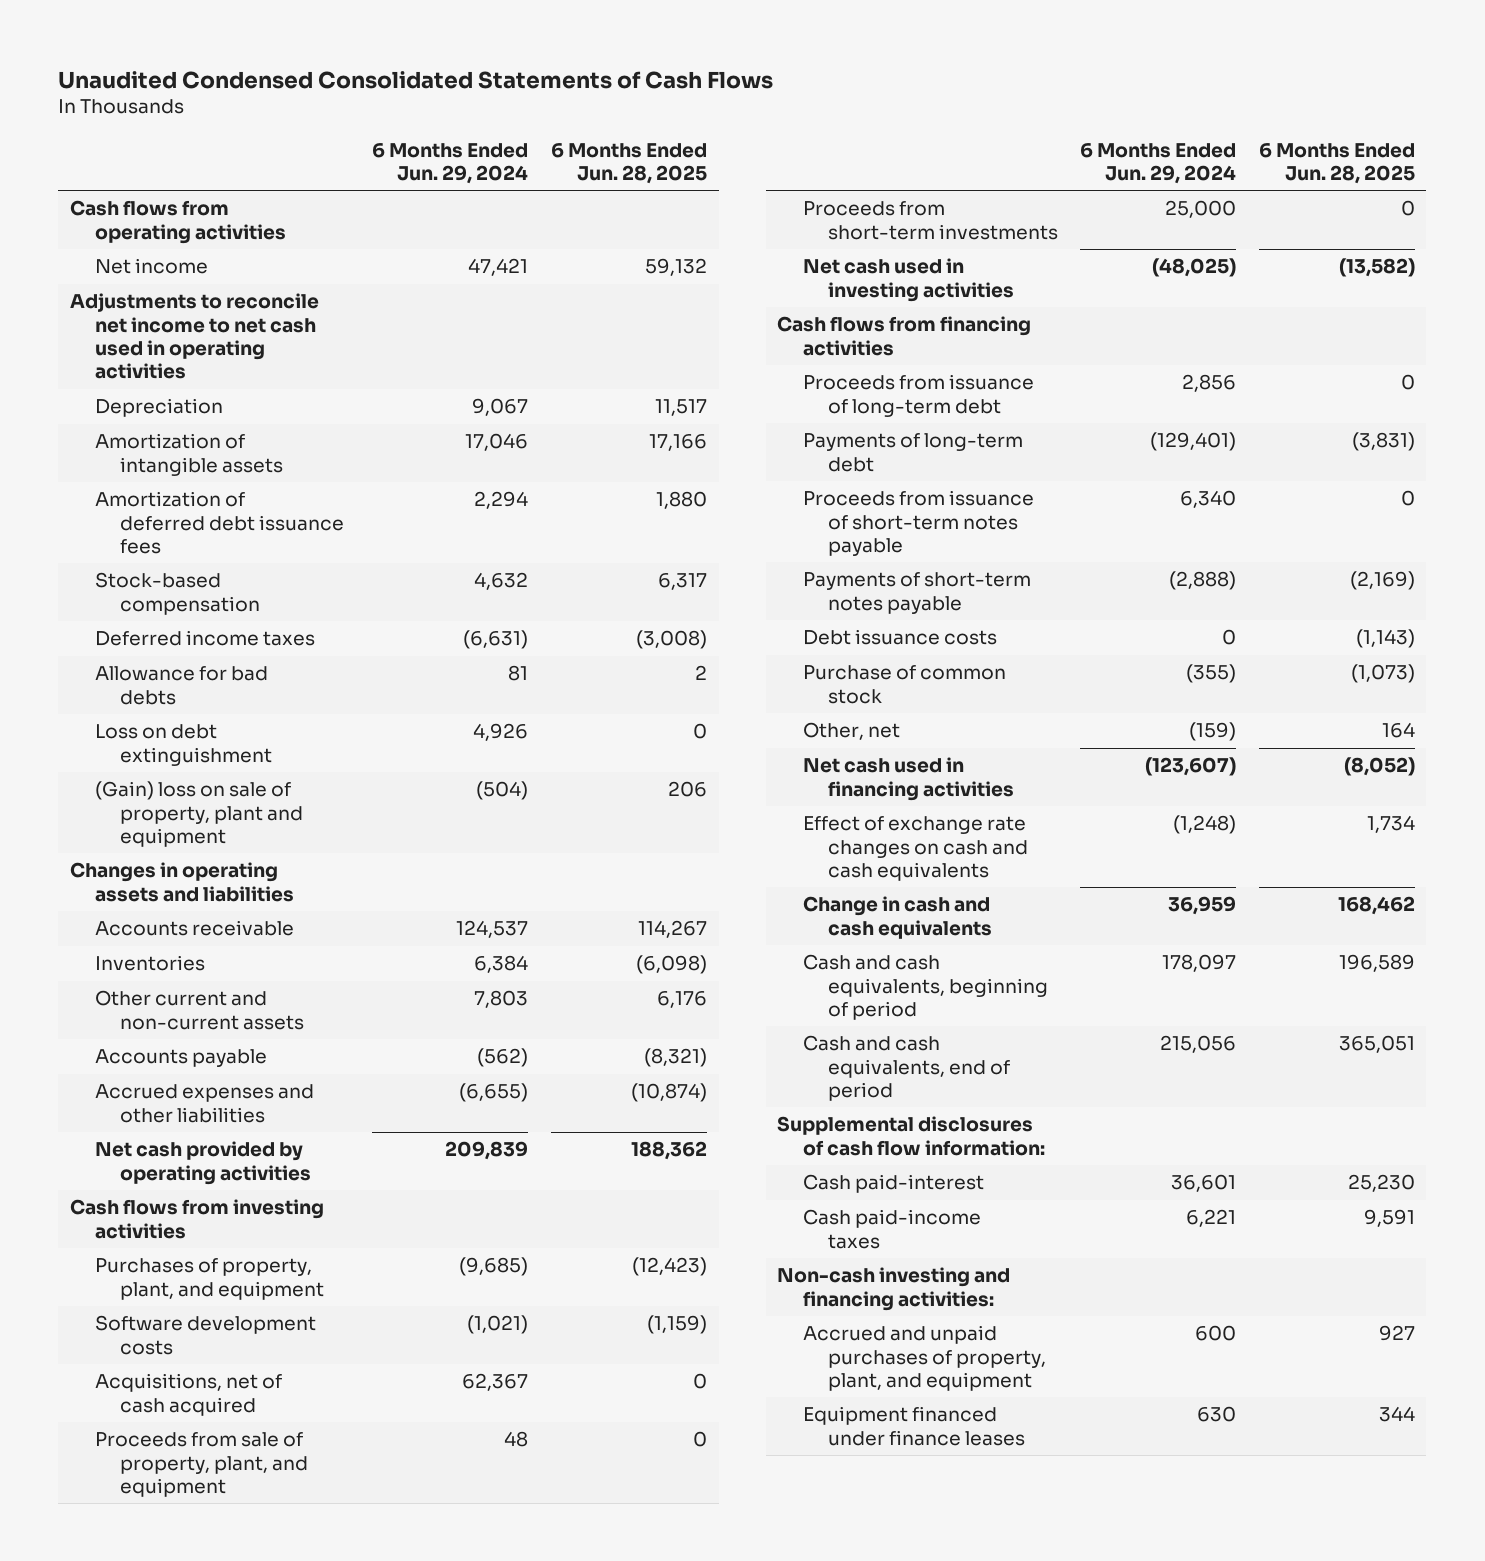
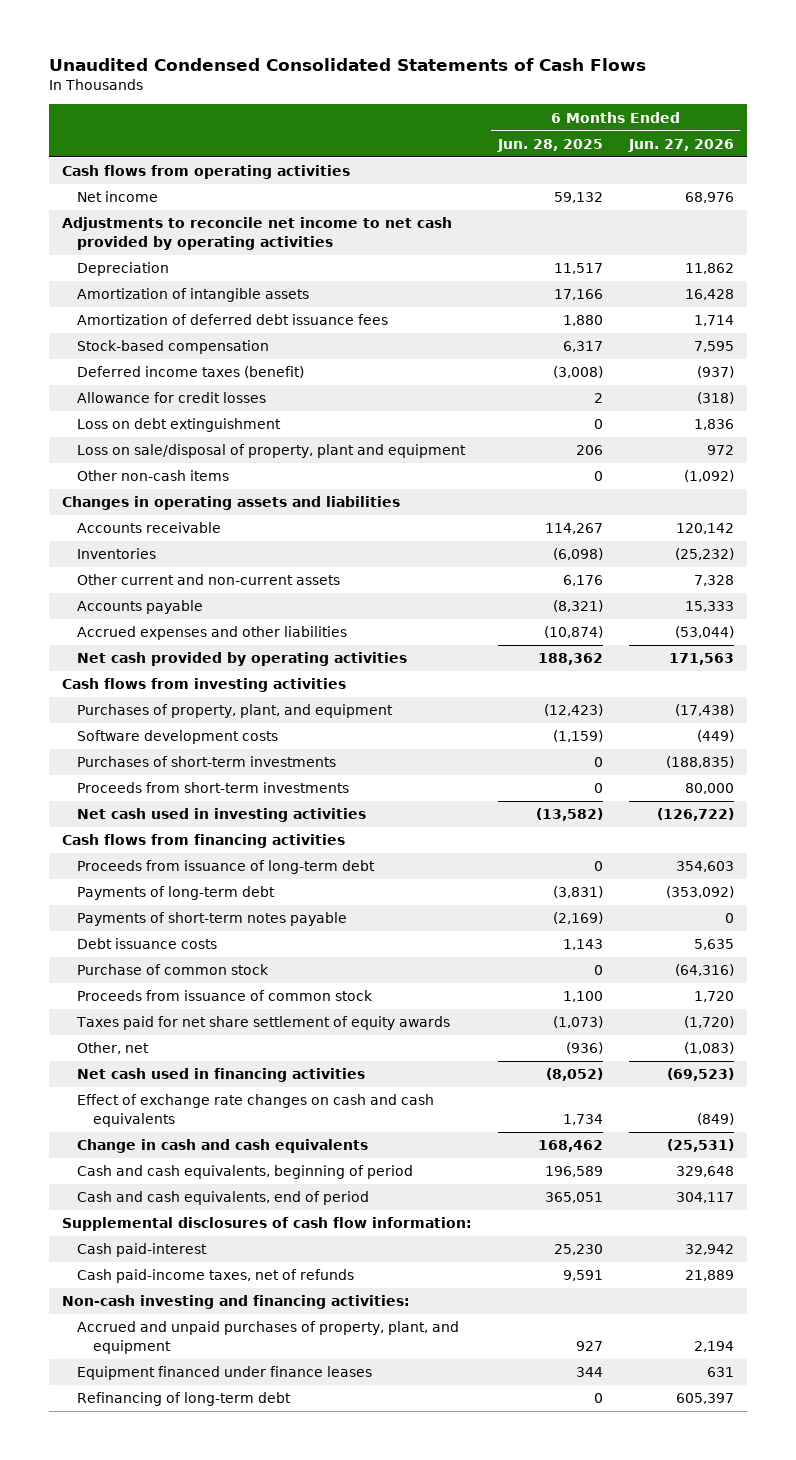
- | 6 Months Ended Jun. 29, 2024 | 6 Months Ended Jun. 28, 2025
+ | 6 Months Ended Jun. 28, 2025 | 6 Months Ended Jun. 27, 2026
- Adjustments to reconcile net income to net cash used in operating activities
+ Adjustments to reconcile net income to net cash provided by operating activities
- Deferred income taxes | (6,631) | (3,008)
- Allowance for bad debts | 81 | 2
+ Deferred income taxes (benefit) | (3,008) | (937)
+ Allowance for credit losses | 2 | (318)
- (Gain) loss on sale of property, plant and equipment | (504) | 206
+ Loss on sale/disposal of property, plant and equipment | 206 | 972
+ Other non-cash items | 0 | (1,092)
- Acquisitions, net of cash acquired | 62,367 | 0
- Proceeds from sale of property, plant, and equipment | 48 | 0
+ Purchases of short-term investments | 0 | (188,835)
- Proceeds from issuance of short-term notes payable | 6,340 | 0
- Debt issuance costs | 0 | (1,143)
- Purchase of common stock | (355) | (1,073)
- Other, net | (159) | 164
+ Debt issuance costs | 1,143 | 5,635
+ Purchase of common stock | 0 | (64,316)
+ Proceeds from issuance of common stock | 1,100 | 1,720
+ Taxes paid for net share settlement of equity awards | (1,073) | (1,720)
+ Other, net | (936) | (1,083)
- Cash paid-income taxes | 6,221 | 9,591
+ Cash paid-income taxes, net of refunds | 9,591 | 21,889
+ Refinancing of long-term debt | 0 | 605,397

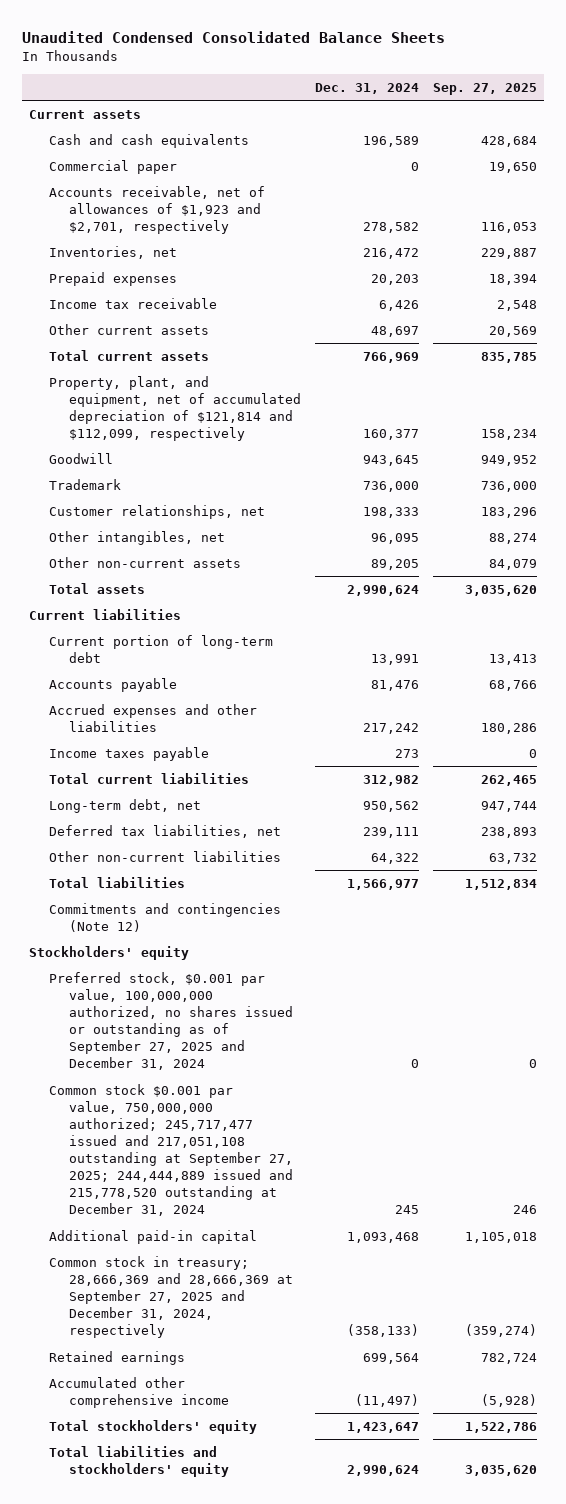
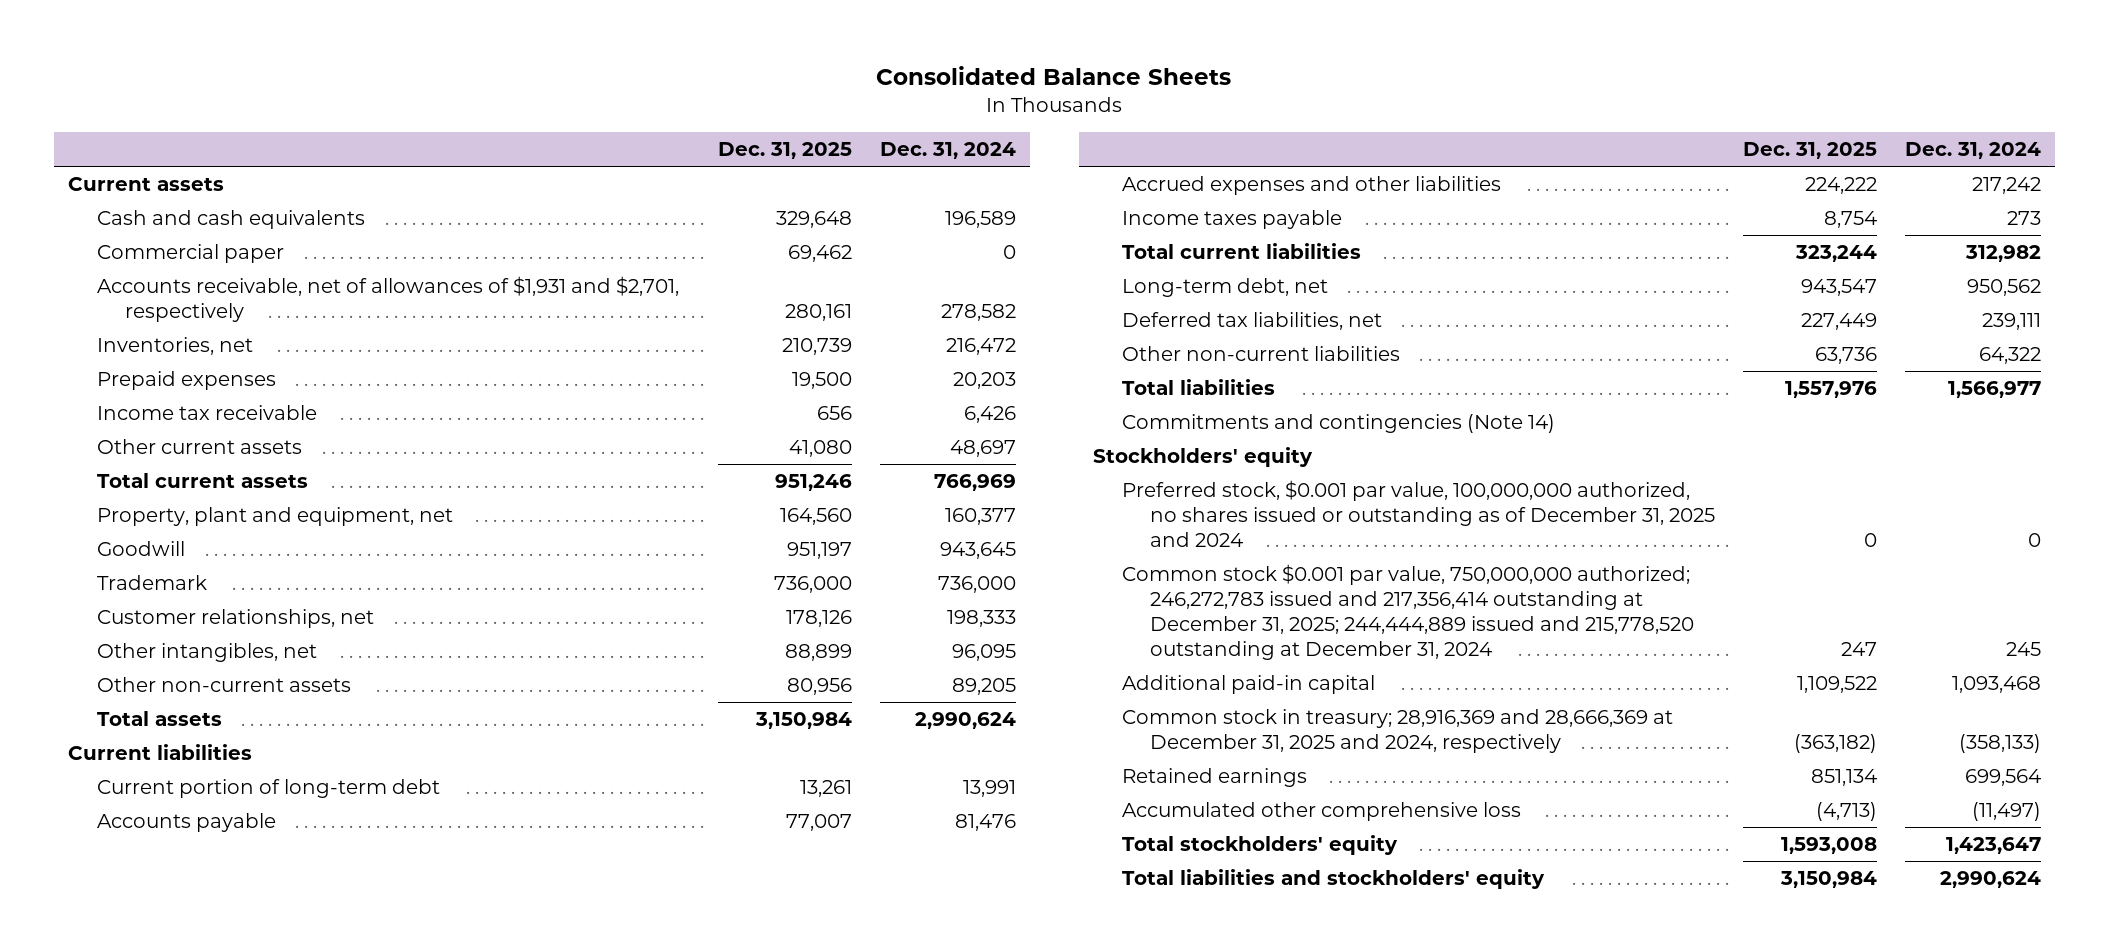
- Unaudited Condensed Consolidated Balance Sheets
+ Consolidated Balance Sheets
- | Dec. 31, 2024 | Sep. 27, 2025
+ | Dec. 31, 2025 | Dec. 31, 2024
- Accounts receivable, net of allowances of $1,923 and $2,701, respectively | 278,582 | 116,053
+ Accounts receivable, net of allowances of $1,931 and $2,701, respectively | 280,161 | 278,582
- Property, plant, and equipment, net of accumulated depreciation of $121,814 and $112,099, respectively | 160,377 | 158,234
+ Property, plant and equipment, net | 164,560 | 160,377
- Commitments and contingencies (Note 12)
+ Commitments and contingencies (Note 14)
- Preferred stock, $0.001 par value, 100,000,000 authorized, no shares issued or outstanding as of September 27, 2025 and December 31, 2024 | 0 | 0
- Common stock $0.001 par value, 750,000,000 authorized; 245,717,477 issued and 217,051,108 outstanding at September 27, 2025; 244,444,889 issued and 215,778,520 outstanding at December 31, 2024 | 245 | 246
+ Preferred stock, $0.001 par value, 100,000,000 authorized, no shares issued or outstanding as of December 31, 2025 and 2024 | 0 | 0
+ Common stock $0.001 par value, 750,000,000 authorized; 246,272,783 issued and 217,356,414 outstanding at December 31, 2025; 244,444,889 issued and 215,778,520 outstanding at December 31, 2024 | 247 | 245
- Common stock in treasury; 28,666,369 and 28,666,369 at September 27, 2025 and December 31, 2024, respectively | (358,133) | (359,274)
+ Common stock in treasury; 28,916,369 and 28,666,369 at December 31, 2025 and 2024, respectively | (363,182) | (358,133)
- Accumulated other comprehensive income | (11,497) | (5,928)
+ Accumulated other comprehensive loss | (4,713) | (11,497)

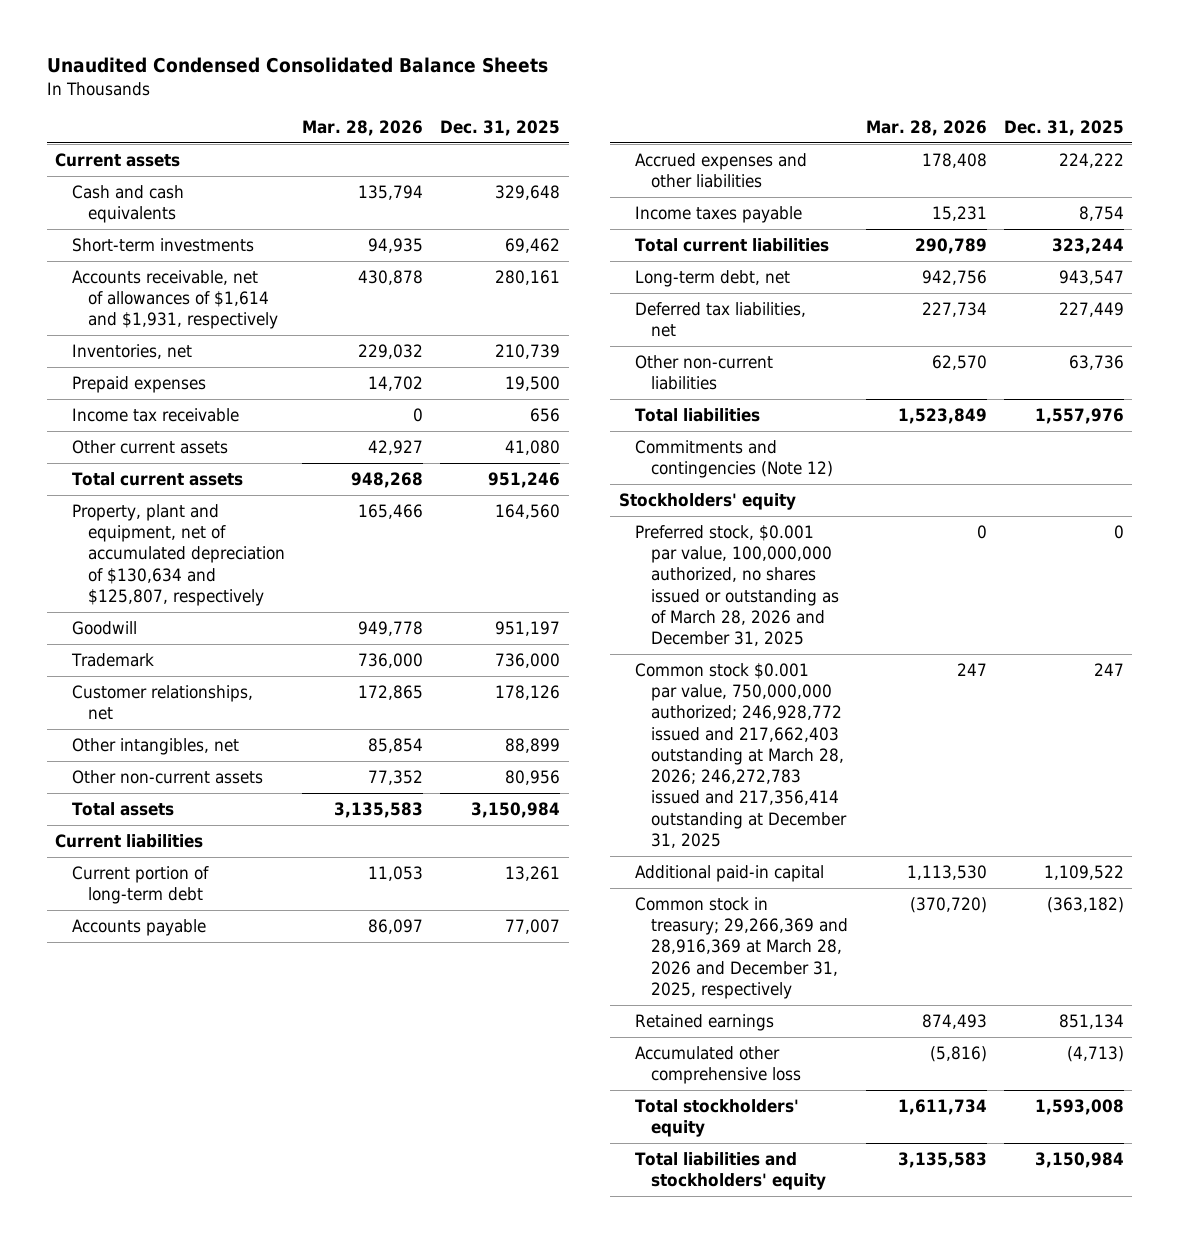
- Consolidated Balance Sheets
+ Unaudited Condensed Consolidated Balance Sheets
- | Dec. 31, 2025 | Dec. 31, 2024
+ | Mar. 28, 2026 | Dec. 31, 2025
- Commercial paper | 69,462 | 0
- Accounts receivable, net of allowances of $1,931 and $2,701, respectively | 280,161 | 278,582
+ Short-term investments | 94,935 | 69,462
+ Accounts receivable, net of allowances of $1,614 and $1,931, respectively | 430,878 | 280,161
- Property, plant and equipment, net | 164,560 | 160,377
+ Property, plant and equipment, net of accumulated depreciation of $130,634 and $125,807, respectively | 165,466 | 164,560
- Commitments and contingencies (Note 14)
+ Commitments and contingencies (Note 12)
- Preferred stock, $0.001 par value, 100,000,000 authorized, no shares issued or outstanding as of December 31, 2025 and 2024 | 0 | 0
- Common stock $0.001 par value, 750,000,000 authorized; 246,272,783 issued and 217,356,414 outstanding at December 31, 2025; 244,444,889 issued and 215,778,520 outstanding at December 31, 2024 | 247 | 245
+ Preferred stock, $0.001 par value, 100,000,000 authorized, no shares issued or outstanding as of March 28, 2026 and December 31, 2025 | 0 | 0
+ Common stock $0.001 par value, 750,000,000 authorized; 246,928,772 issued and 217,662,403 outstanding at March 28, 2026; 246,272,783 issued and 217,356,414 outstanding at December 31, 2025 | 247 | 247
- Common stock in treasury; 28,916,369 and 28,666,369 at December 31, 2025 and 2024, respectively | (363,182) | (358,133)
+ Common stock in treasury; 29,266,369 and 28,916,369 at March 28, 2026 and December 31, 2025, respectively | (370,720) | (363,182)

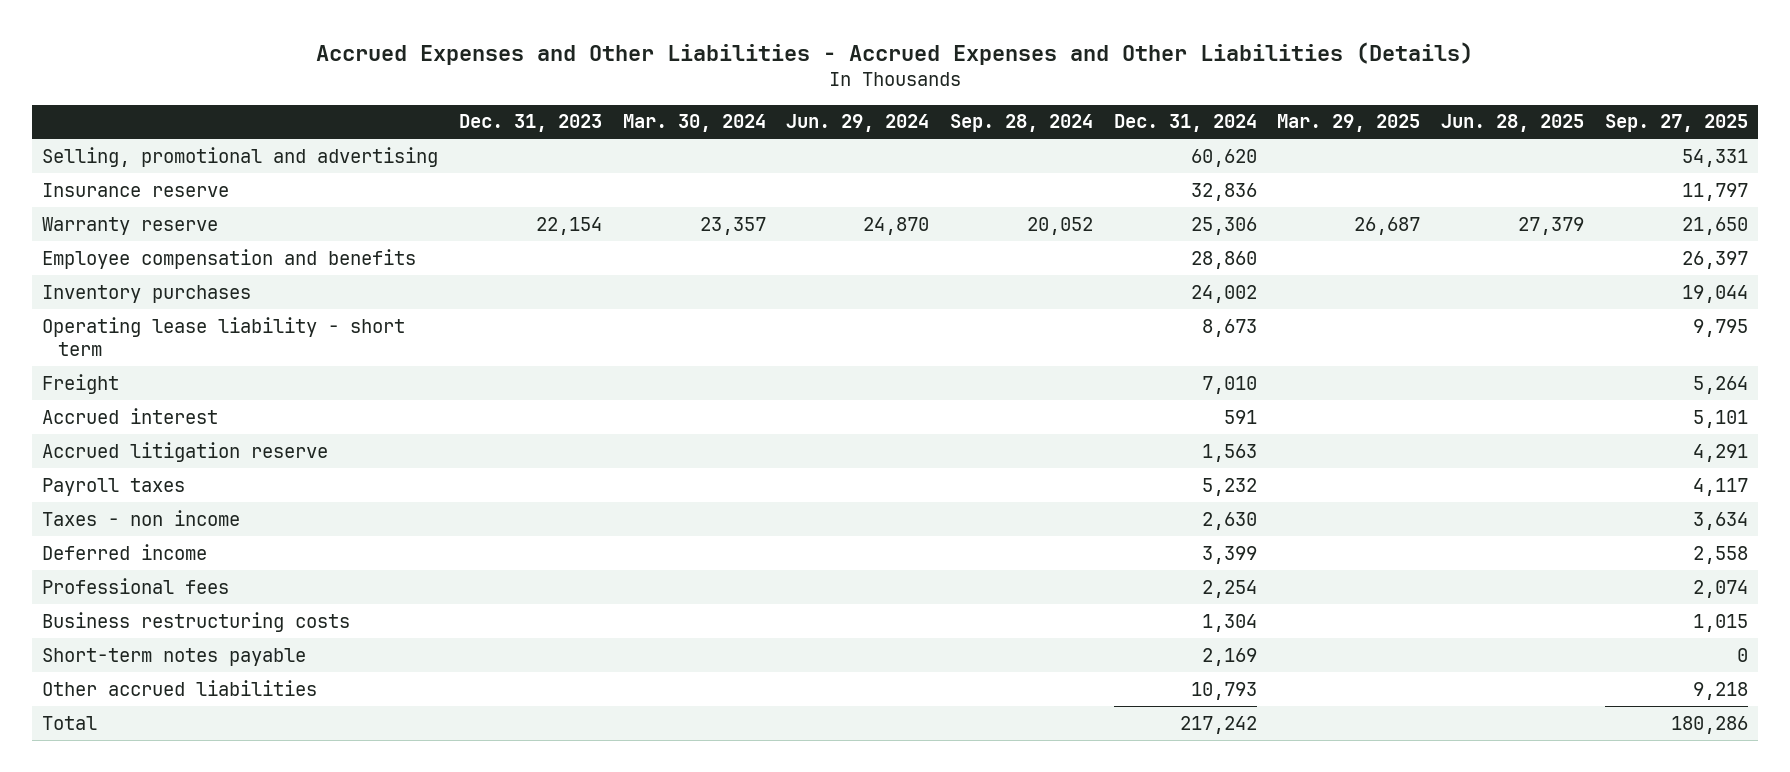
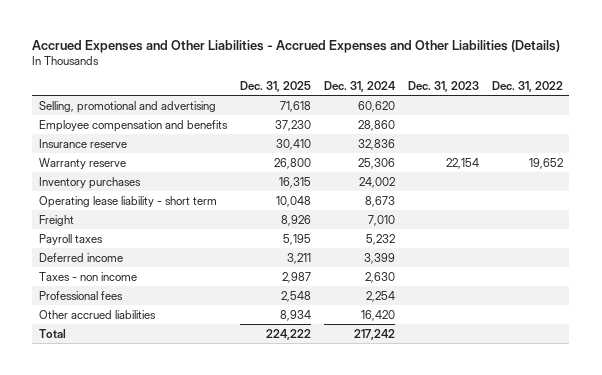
- | Dec. 31, 2023 | Mar. 30, 2024 | Jun. 29, 2024 | Sep. 28, 2024 | Dec. 31, 2024 | Mar. 29, 2025 | Jun. 28, 2025 | Sep. 27, 2025
+ | Dec. 31, 2025 | Dec. 31, 2024 | Dec. 31, 2023 | Dec. 31, 2022
moved up: Employee compensation and benefits | 37,230 | 28,860 | |
- Accrued interest | | | | | 591 | | | 5,101
- Accrued litigation reserve | | | | | 1,563 | | | 4,291
moved down: Taxes - non income | 2,987 | 2,630 | |
- Business restructuring costs | | | | | 1,304 | | | 1,015
- Short-term notes payable | | | | | 2,169 | | | 0
- Other accrued liabilities | | | | | 10,793 | | | 9,218
+ Other accrued liabilities | 8,934 | 16,420 | |

